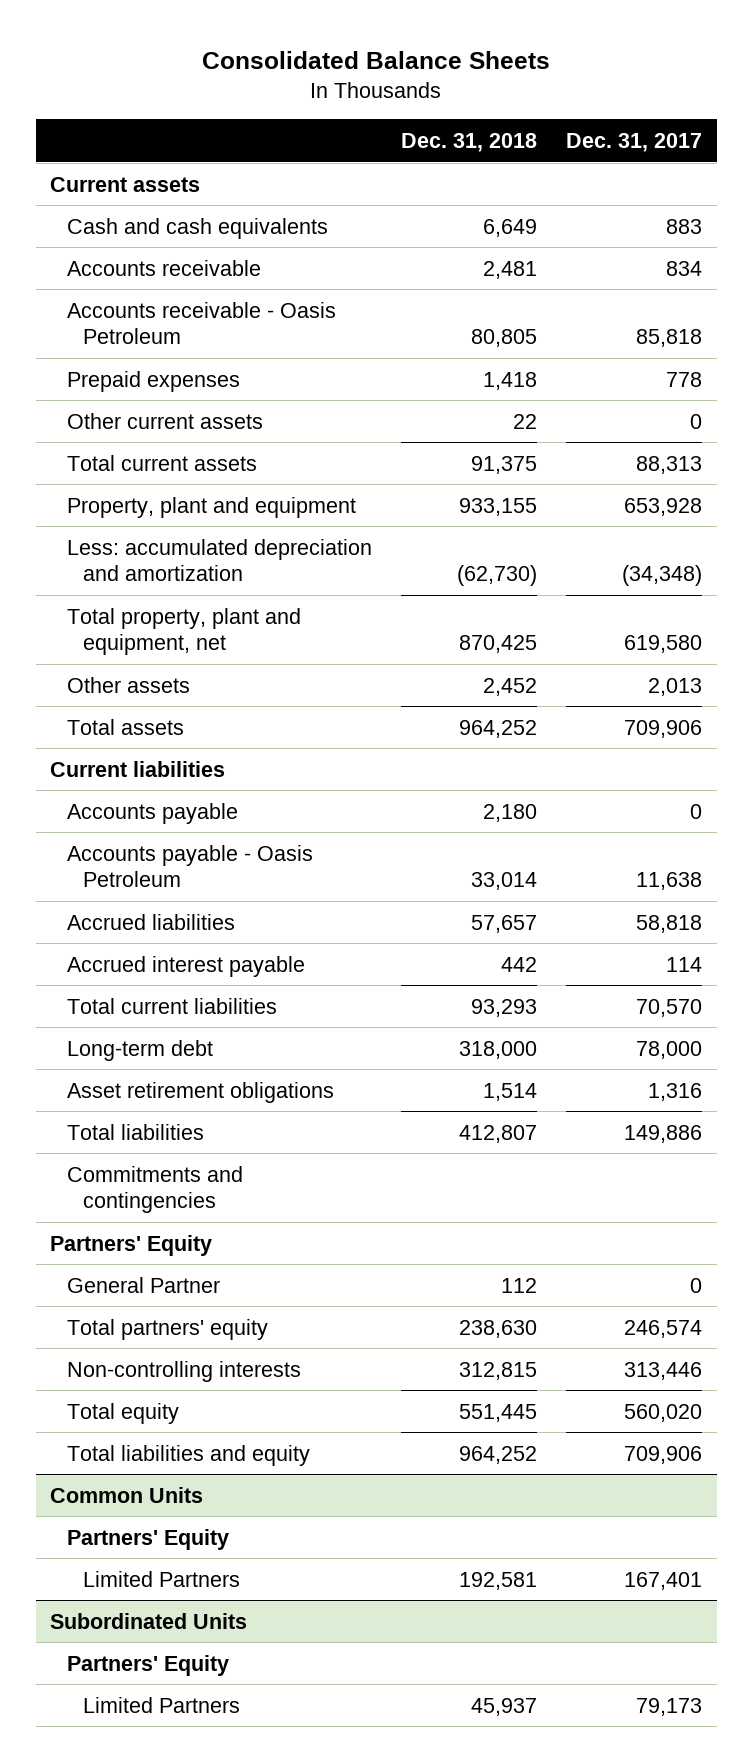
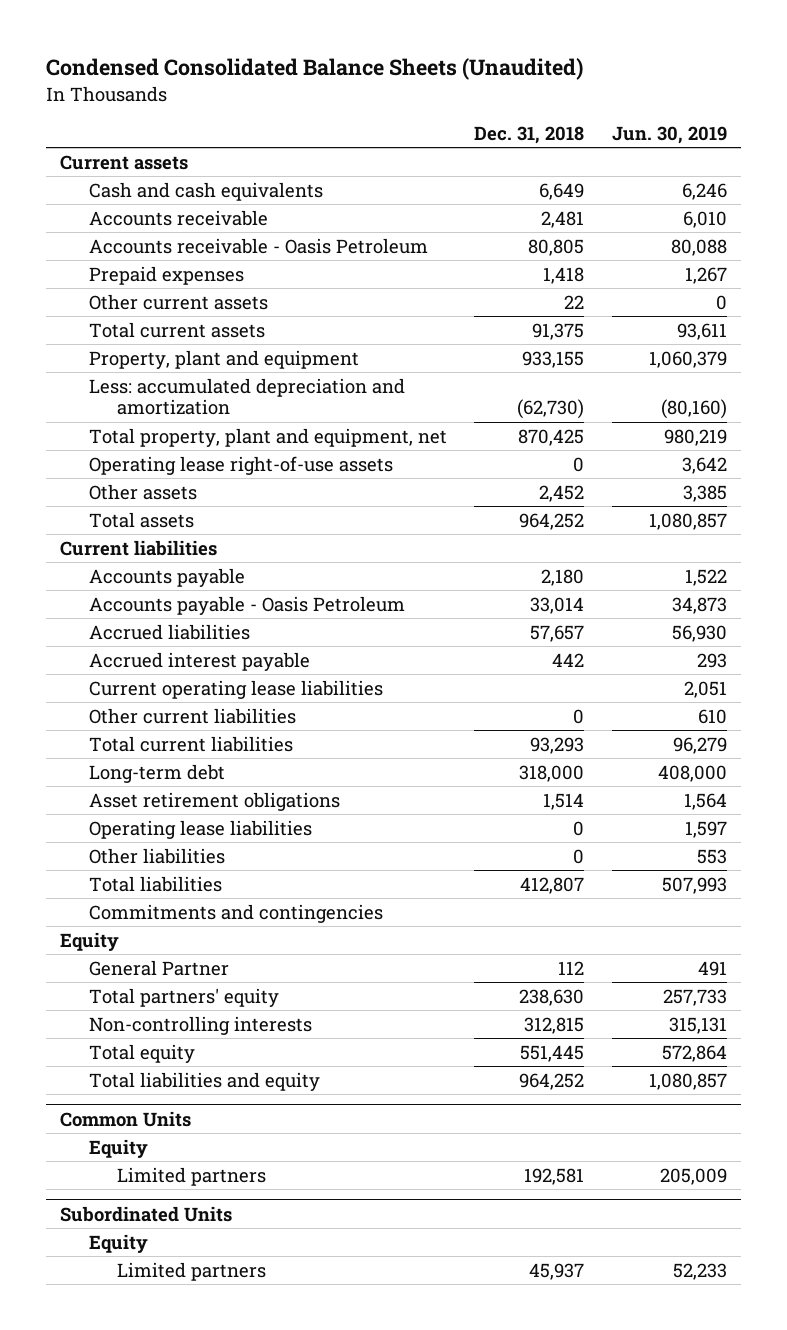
- Consolidated Balance Sheets
+ Condensed Consolidated Balance Sheets (Unaudited)
- | Dec. 31, 2018 | Dec. 31, 2017
+ | Dec. 31, 2018 | Jun. 30, 2019
+ Operating lease right-of-use assets | 0 | 3,642
+ Current operating lease liabilities | | 2,051
+ Other current liabilities | 0 | 610
+ Operating lease liabilities | 0 | 1,597
+ Other liabilities | 0 | 553
- Partners' Equity
+ Equity
@ Common Units
- Partners' Equity
- Limited Partners | 192,581 | 167,401
+ Equity
+ Limited partners | 192,581 | 205,009
@ Subordinated Units
- Partners' Equity
- Limited Partners | 45,937 | 79,173
+ Equity
+ Limited partners | 45,937 | 52,233

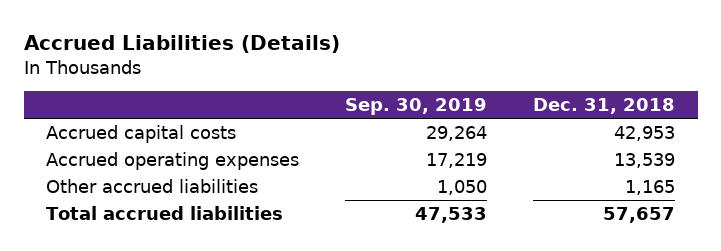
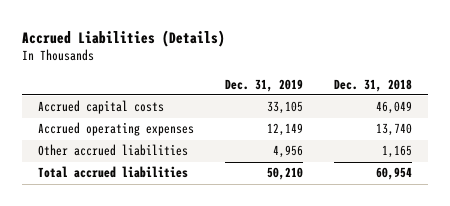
- | Sep. 30, 2019 | Dec. 31, 2018
+ | Dec. 31, 2019 | Dec. 31, 2018
- Accrued capital costs | 29,264 | 42,953
- Accrued operating expenses | 17,219 | 13,539
+ Accrued capital costs | 33,105 | 46,049
+ Accrued operating expenses | 12,149 | 13,740
- Total accrued liabilities | 47,533 | 57,657
+ Total accrued liabilities | 50,210 | 60,954

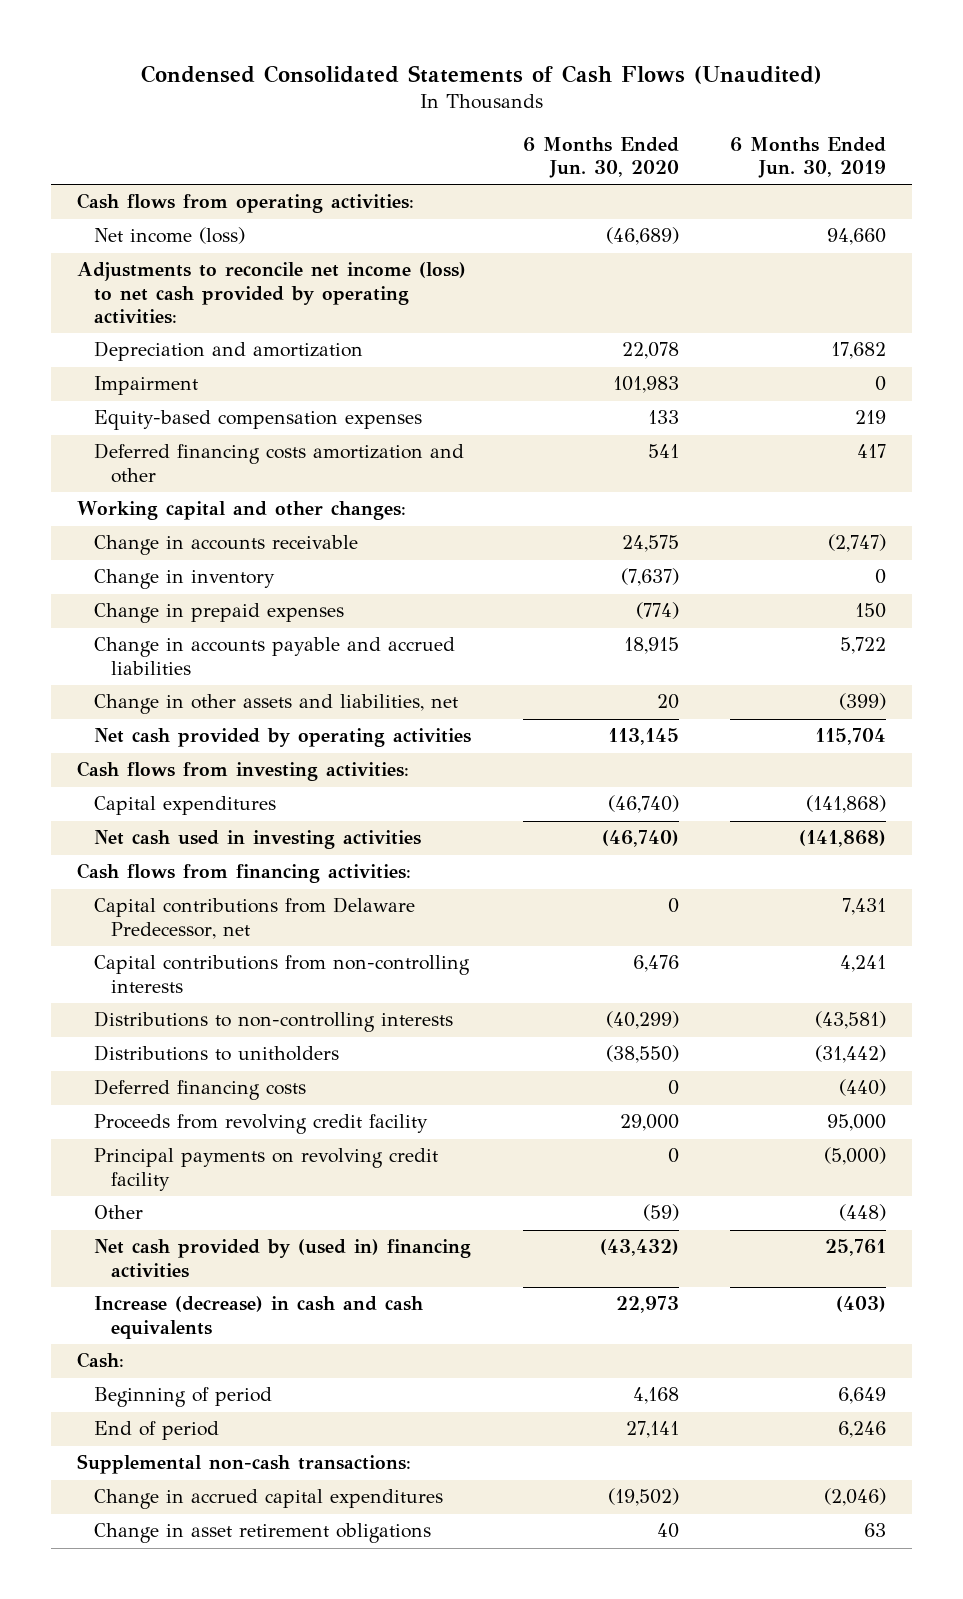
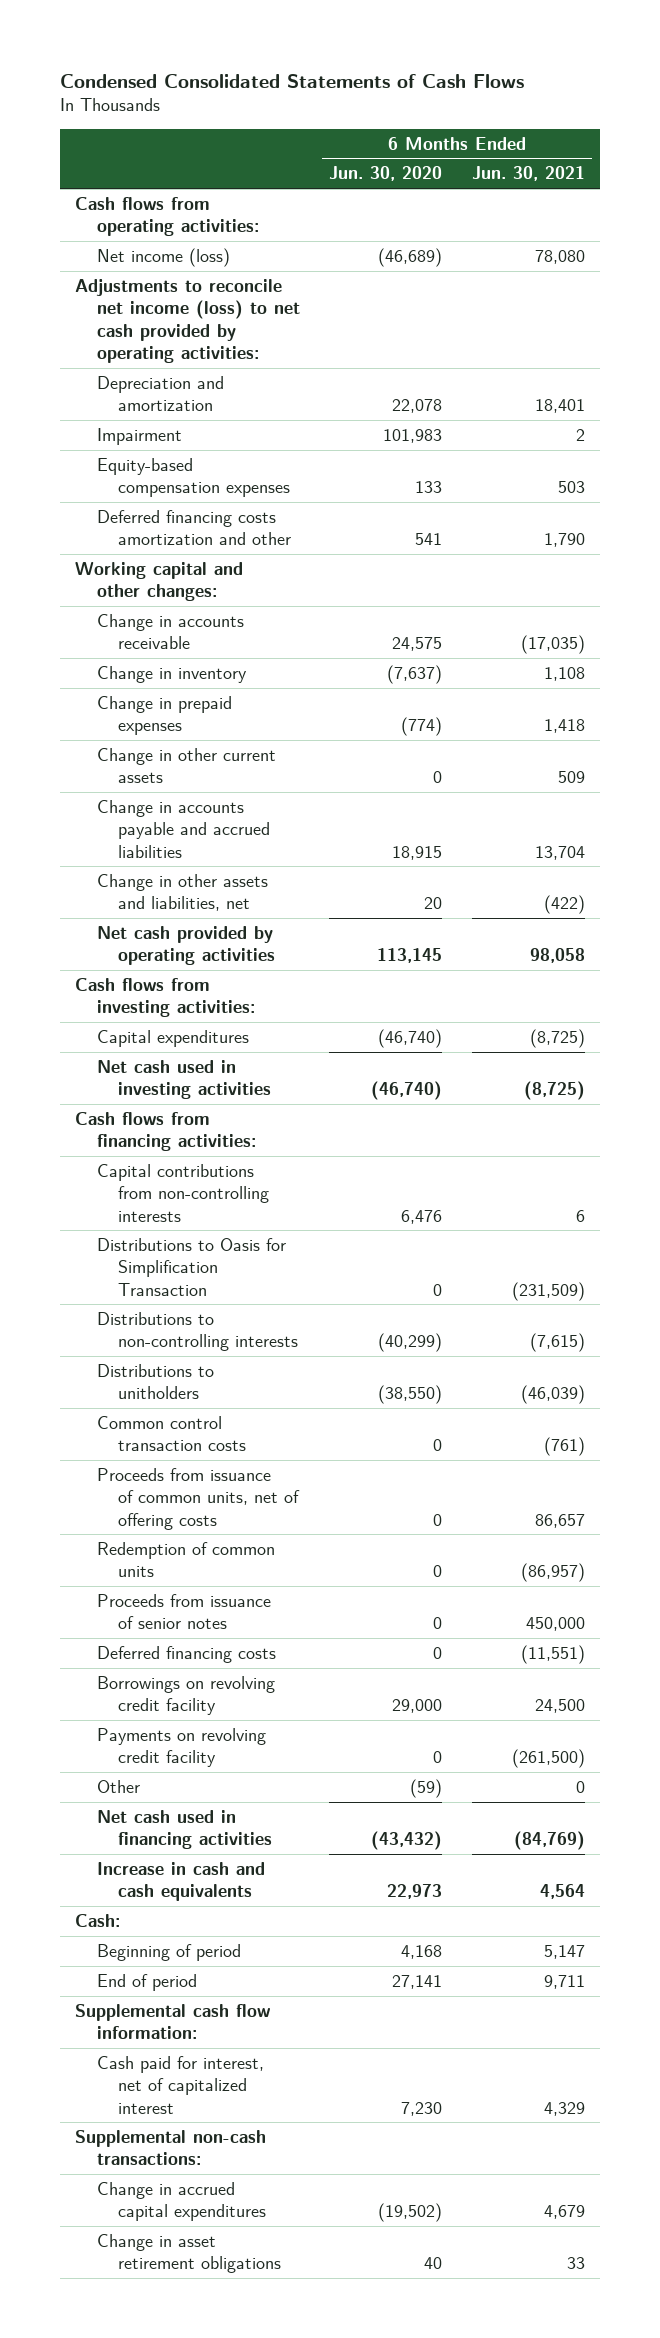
- Condensed Consolidated Statements of Cash Flows (Unaudited)
+ Condensed Consolidated Statements of Cash Flows
- | 6 Months Ended Jun. 30, 2020 | 6 Months Ended Jun. 30, 2019
+ | 6 Months Ended Jun. 30, 2020 | 6 Months Ended Jun. 30, 2021
+ Change in other current assets | 0 | 509
- Capital contributions from Delaware Predecessor, net | 0 | 7,431
+ Distributions to Oasis for Simplification Transaction | 0 | (231,509)
+ Common control transaction costs | 0 | (761)
+ Proceeds from issuance of common units, net of offering costs | 0 | 86,657
+ Redemption of common units | 0 | (86,957)
+ Proceeds from issuance of senior notes | 0 | 450,000
- Proceeds from revolving credit facility | 29,000 | 95,000
- Principal payments on revolving credit facility | 0 | (5,000)
+ Borrowings on revolving credit facility | 29,000 | 24,500
+ Payments on revolving credit facility | 0 | (261,500)
- Net cash provided by (used in) financing activities | (43,432) | 25,761
- Increase (decrease) in cash and cash equivalents | 22,973 | (403)
+ Net cash used in financing activities | (43,432) | (84,769)
+ Increase in cash and cash equivalents | 22,973 | 4,564
+ Supplemental cash flow information:
+ Cash paid for interest, net of capitalized interest | 7,230 | 4,329

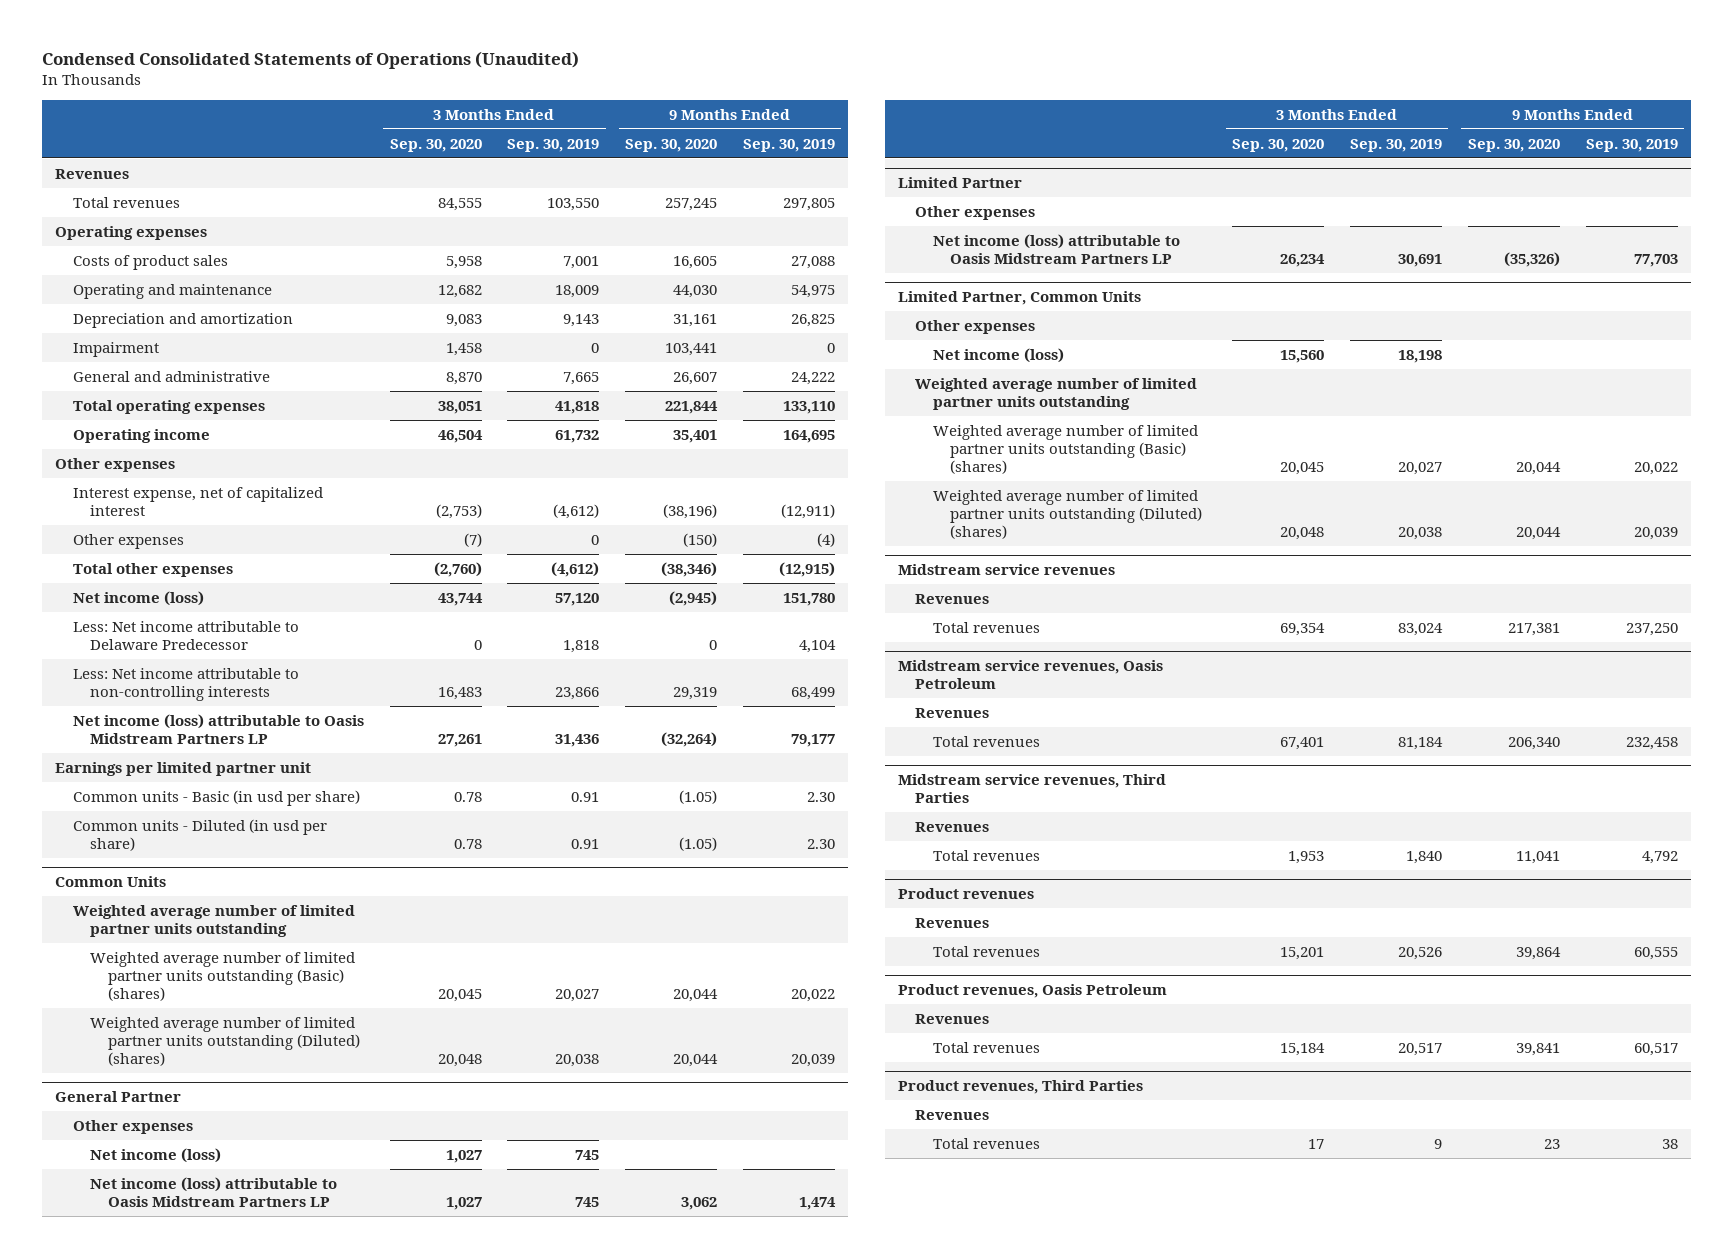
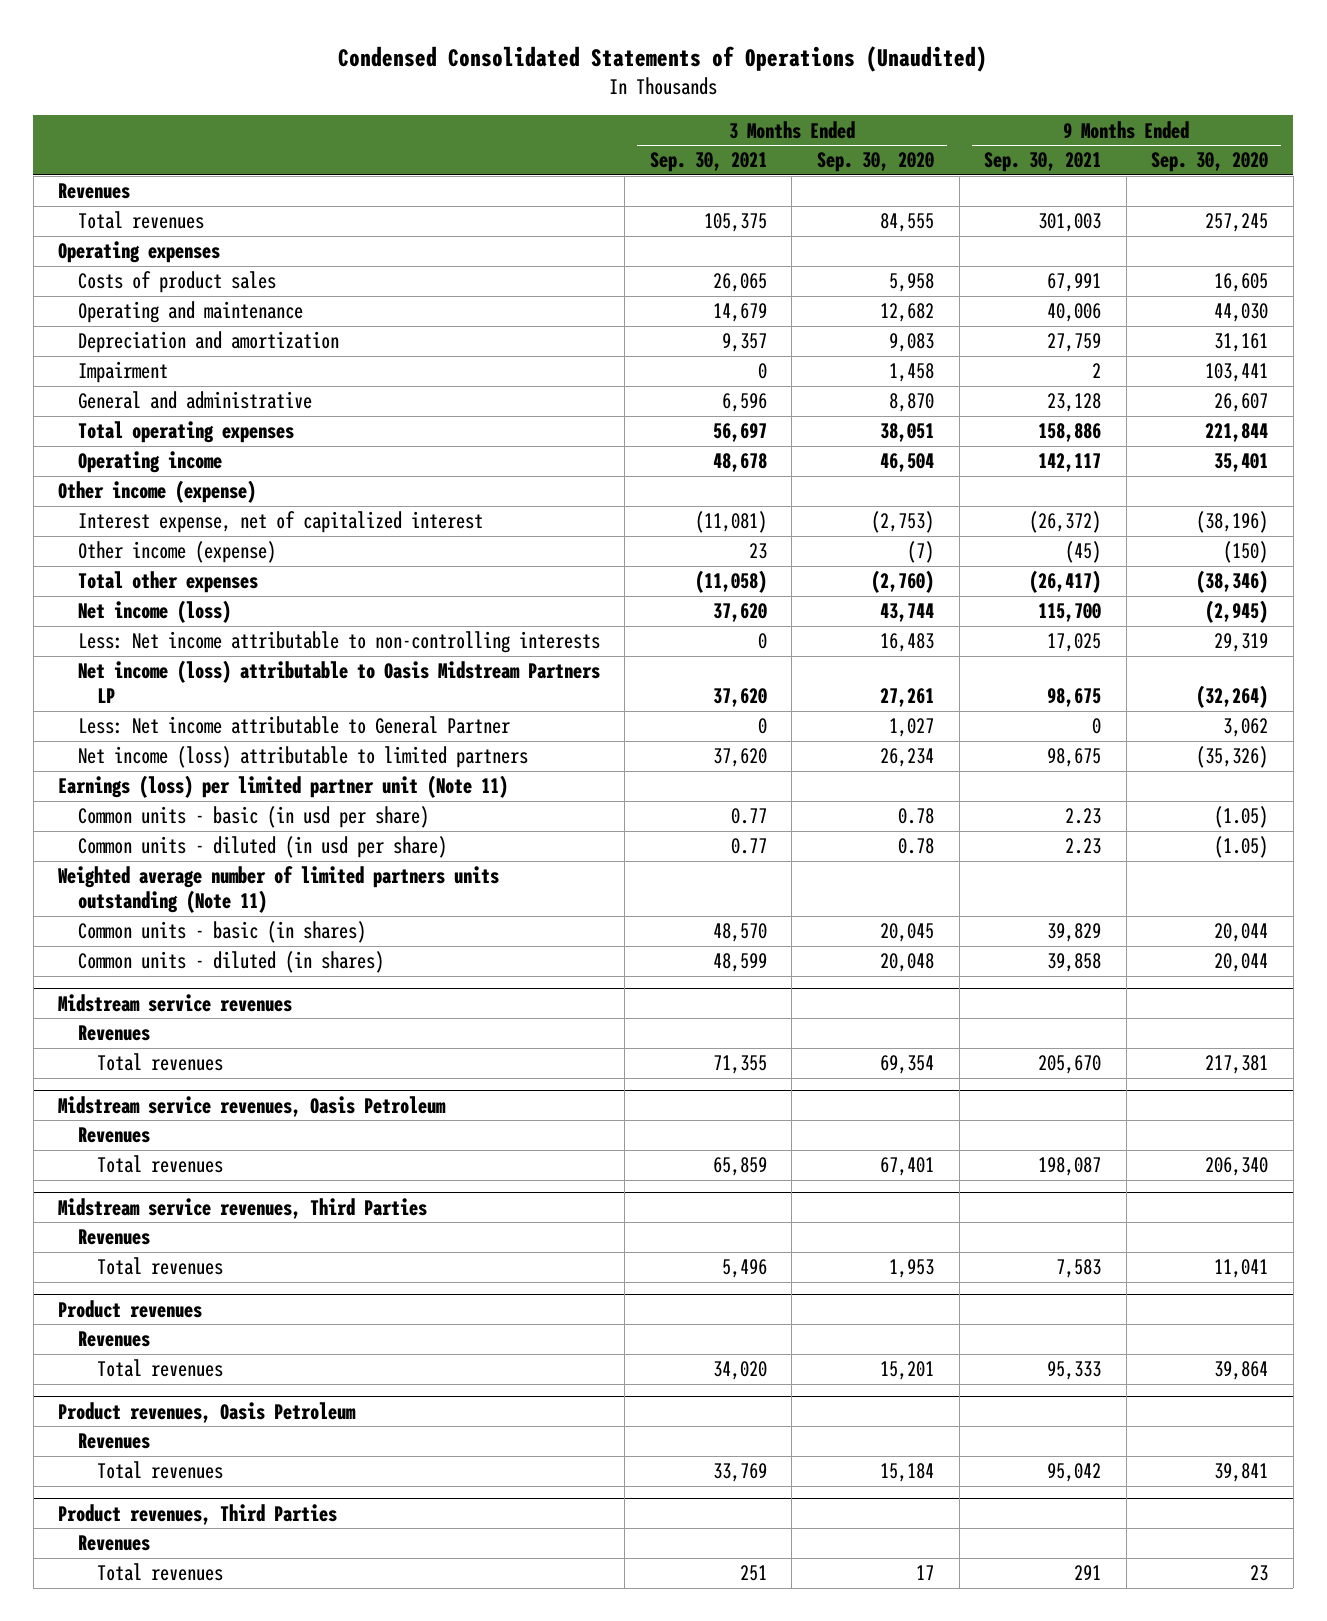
- | 3 Months Ended Sep. 30, 2020 | 3 Months Ended Sep. 30, 2019 | 9 Months Ended Sep. 30, 2020 | 9 Months Ended Sep. 30, 2019
+ | 3 Months Ended Sep. 30, 2021 | 3 Months Ended Sep. 30, 2020 | 9 Months Ended Sep. 30, 2021 | 9 Months Ended Sep. 30, 2020
- Other expenses
+ Other income (expense)
- Other expenses | (7) | 0 | (150) | (4)
+ Other income (expense) | 23 | (7) | (45) | (150)
- Less: Net income attributable to Delaware Predecessor | 0 | 1,818 | 0 | 4,104
- Earnings per limited partner unit
- Common units - Basic (in usd per share) | 0.78 | 0.91 | (1.05) | 2.30
- Common units - Diluted (in usd per share) | 0.78 | 0.91 | (1.05) | 2.30
- Common Units
- Weighted average number of limited partner units outstanding
- Weighted average number of limited partner units outstanding (Basic) (shares) | 20,045 | 20,027 | 20,044 | 20,022
- Weighted average number of limited partner units outstanding (Diluted) (shares) | 20,048 | 20,038 | 20,044 | 20,039
- General Partner
- Other expenses
- Net income (loss) | 1,027 | 745 | |
- Net income (loss) attributable to Oasis Midstream Partners LP | 1,027 | 745 | 3,062 | 1,474
- Limited Partner
- Other expenses
- Net income (loss) attributable to Oasis Midstream Partners LP | 26,234 | 30,691 | (35,326) | 77,703
- Limited Partner, Common Units
- Other expenses
- Net income (loss) | 15,560 | 18,198 | |
- Weighted average number of limited partner units outstanding
- Weighted average number of limited partner units outstanding (Basic) (shares) | 20,045 | 20,027 | 20,044 | 20,022
- Weighted average number of limited partner units outstanding (Diluted) (shares) | 20,048 | 20,038 | 20,044 | 20,039
+ Less: Net income attributable to General Partner | 0 | 1,027 | 0 | 3,062
+ Net income (loss) attributable to limited partners | 37,620 | 26,234 | 98,675 | (35,326)
+ Earnings (loss) per limited partner unit (Note 11)
+ Common units - basic (in usd per share) | 0.77 | 0.78 | 2.23 | (1.05)
+ Common units - diluted (in usd per share) | 0.77 | 0.78 | 2.23 | (1.05)
+ Weighted average number of limited partners units outstanding (Note 11)
+ Common units - basic (in shares) | 48,570 | 20,045 | 39,829 | 20,044
+ Common units - diluted (in shares) | 48,599 | 20,048 | 39,858 | 20,044

